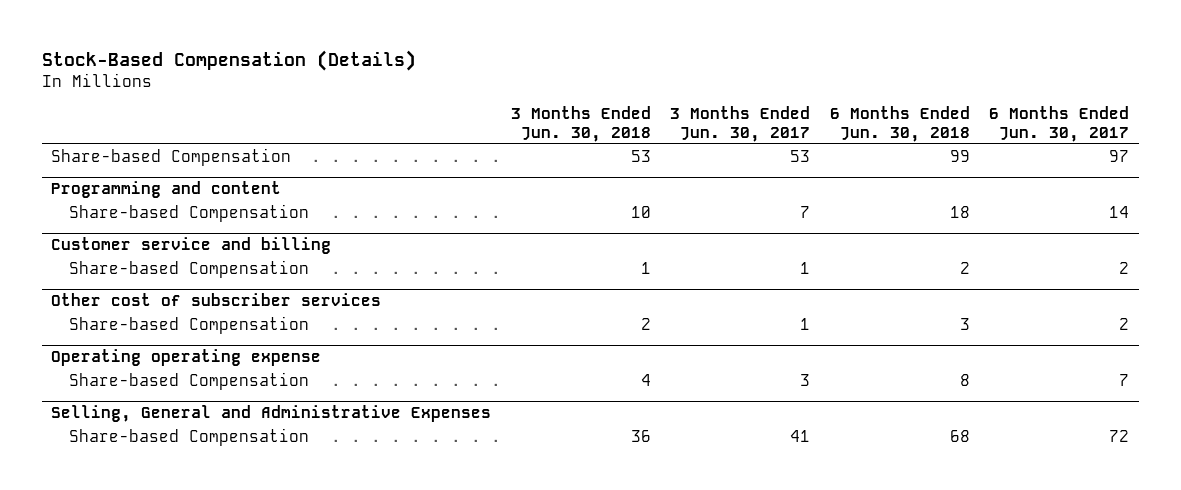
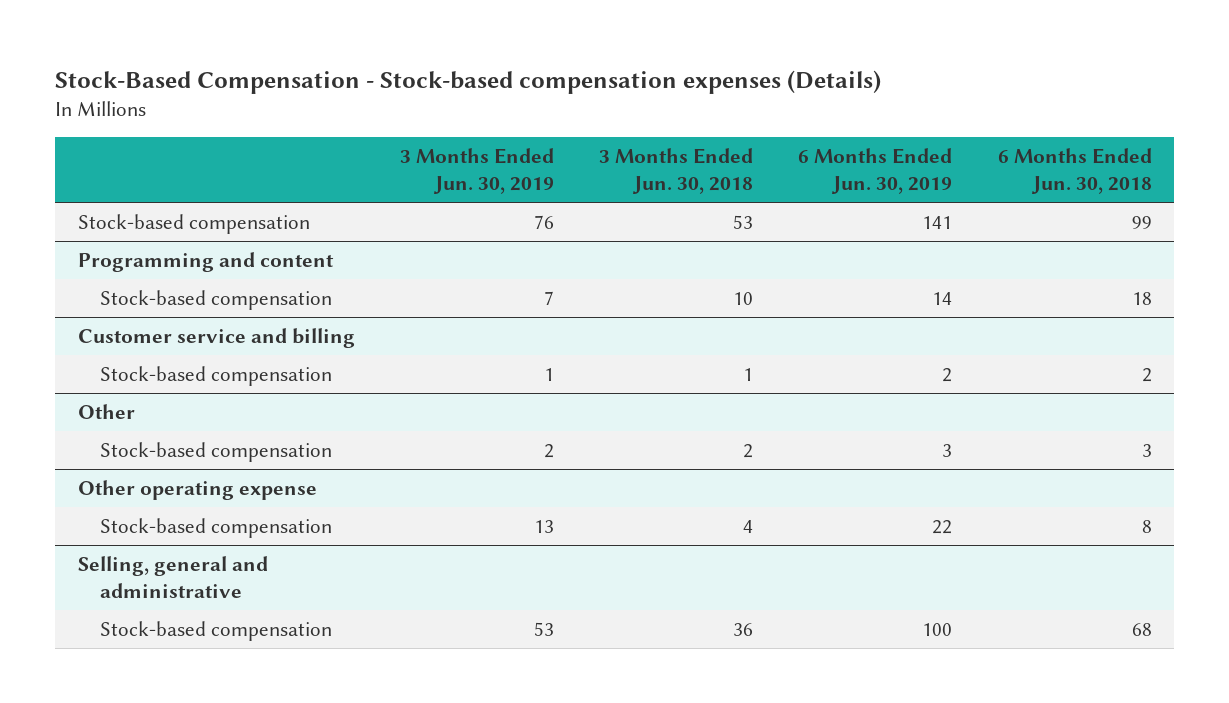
- Stock-Based Compensation (Details)
+ Stock-Based Compensation - Stock-based compensation expenses (Details)
- | 3 Months Ended Jun. 30, 2018 | 3 Months Ended Jun. 30, 2017 | 6 Months Ended Jun. 30, 2018 | 6 Months Ended Jun. 30, 2017
+ | 3 Months Ended Jun. 30, 2019 | 3 Months Ended Jun. 30, 2018 | 6 Months Ended Jun. 30, 2019 | 6 Months Ended Jun. 30, 2018
- Share-based Compensation | 53 | 53 | 99 | 97
+ Stock-based compensation | 76 | 53 | 141 | 99
@ Programming and content
- Share-based Compensation | 10 | 7 | 18 | 14
+ Stock-based compensation | 7 | 10 | 14 | 18
@ Customer service and billing
- Share-based Compensation | 1 | 1 | 2 | 2
- Other cost of subscriber services
- Share-based Compensation | 2 | 1 | 3 | 2
- Operating operating expense
- Share-based Compensation | 4 | 3 | 8 | 7
- Selling, General and Administrative Expenses
- Share-based Compensation | 36 | 41 | 68 | 72
@ Customer service and billing
+ Stock-based compensation | 1 | 1 | 2 | 2
+ Other
+ Stock-based compensation | 2 | 2 | 3 | 3
+ Other operating expense
+ Stock-based compensation | 13 | 4 | 22 | 8
+ Selling, general and administrative
+ Stock-based compensation | 53 | 36 | 100 | 68

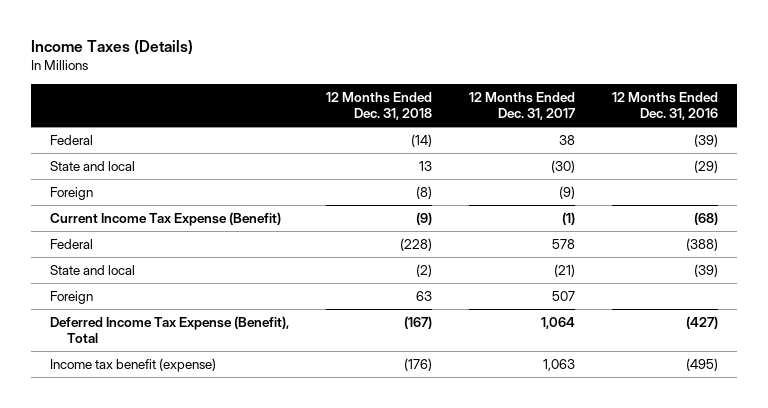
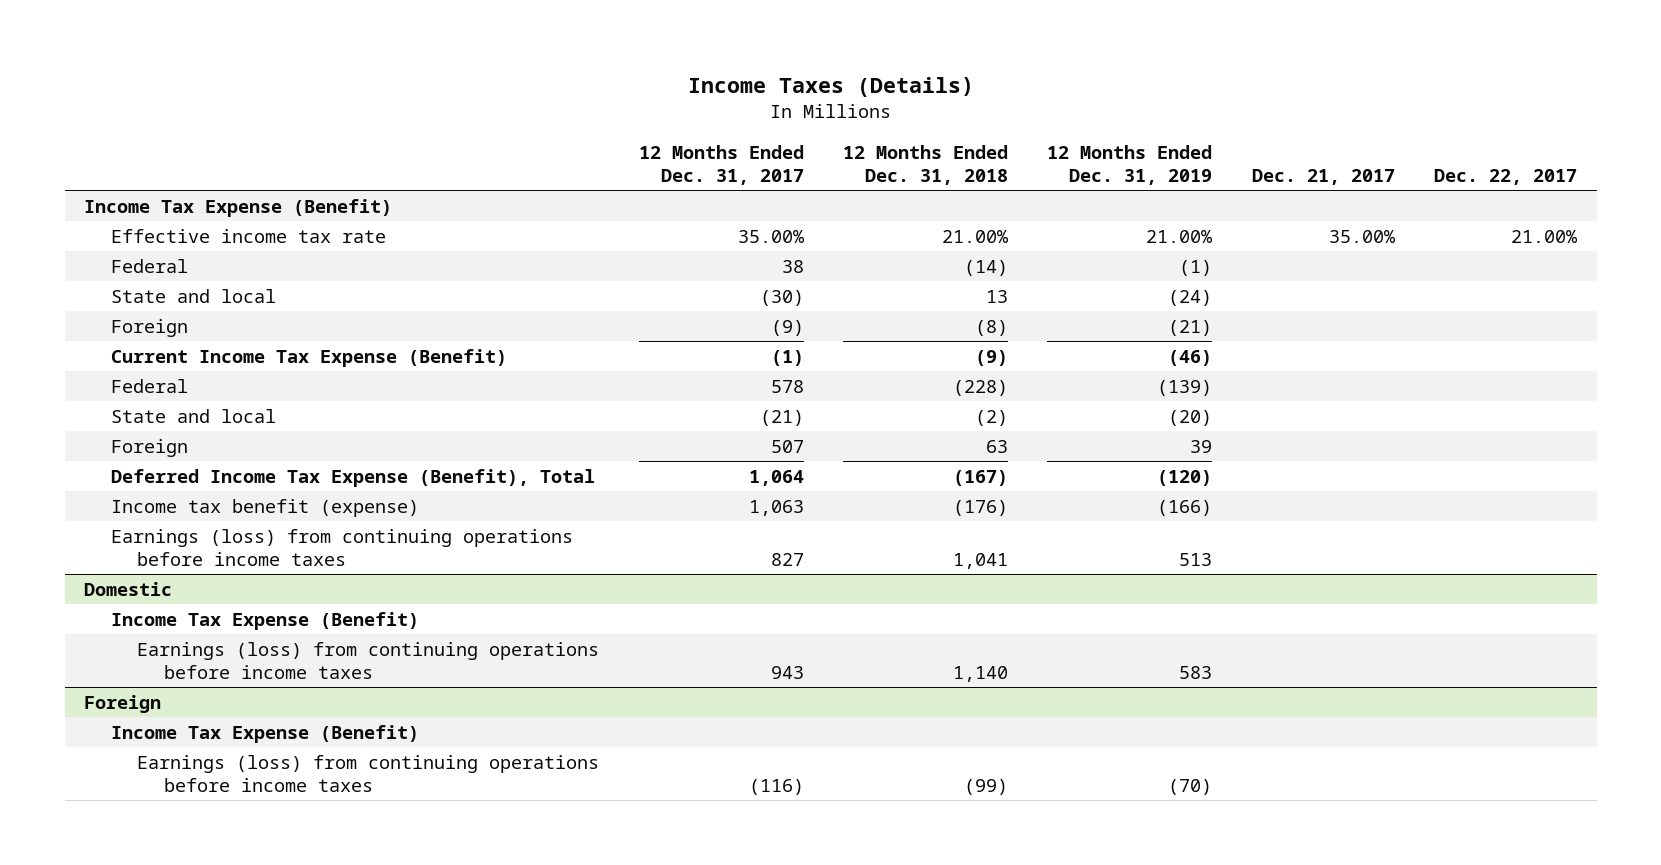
- | 12 Months Ended Dec. 31, 2018 | 12 Months Ended Dec. 31, 2017 | 12 Months Ended Dec. 31, 2016
+ | 12 Months Ended Dec. 31, 2017 | 12 Months Ended Dec. 31, 2018 | 12 Months Ended Dec. 31, 2019 | Dec. 21, 2017 | Dec. 22, 2017
+ Income Tax Expense (Benefit)
+ Effective income tax rate | 35.00% | 21.00% | 21.00% | 35.00% | 21.00%
+ Earnings (loss) from continuing operations before income taxes | 827 | 1,041 | 513 | |
+ Domestic
+ Income Tax Expense (Benefit)
+ Earnings (loss) from continuing operations before income taxes | 943 | 1,140 | 583 | |
+ Foreign
+ Income Tax Expense (Benefit)
+ Earnings (loss) from continuing operations before income taxes | (116) | (99) | (70) | |

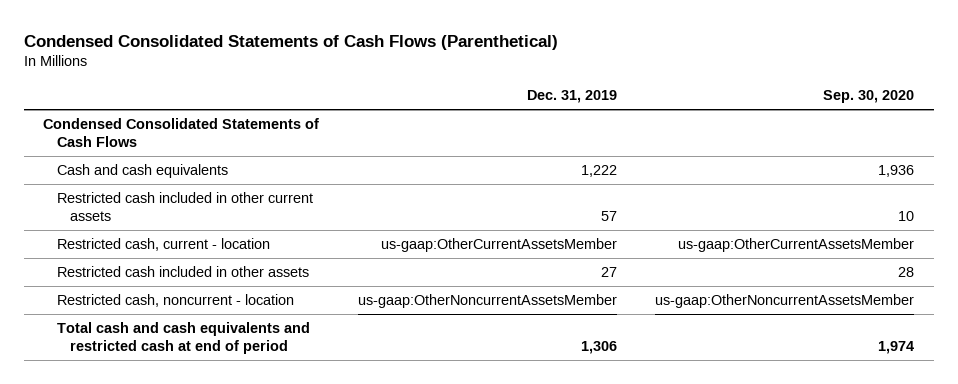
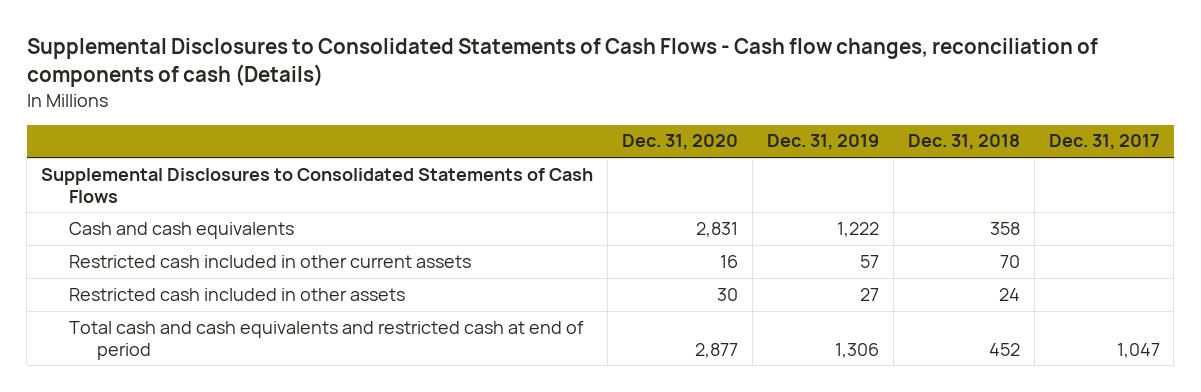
- Condensed Consolidated Statements of Cash Flows (Parenthetical)
+ Supplemental Disclosures to Consolidated Statements of Cash Flows - Cash flow changes, reconciliation of components of cash (Details)
- | Dec. 31, 2019 | Sep. 30, 2020
+ | Dec. 31, 2020 | Dec. 31, 2019 | Dec. 31, 2018 | Dec. 31, 2017
- Condensed Consolidated Statements of Cash Flows
+ Supplemental Disclosures to Consolidated Statements of Cash Flows
- Restricted cash, current - location | us-gaap:OtherCurrentAssetsMember | us-gaap:OtherCurrentAssetsMember
- Restricted cash, noncurrent - location | us-gaap:OtherNoncurrentAssetsMember | us-gaap:OtherNoncurrentAssetsMember

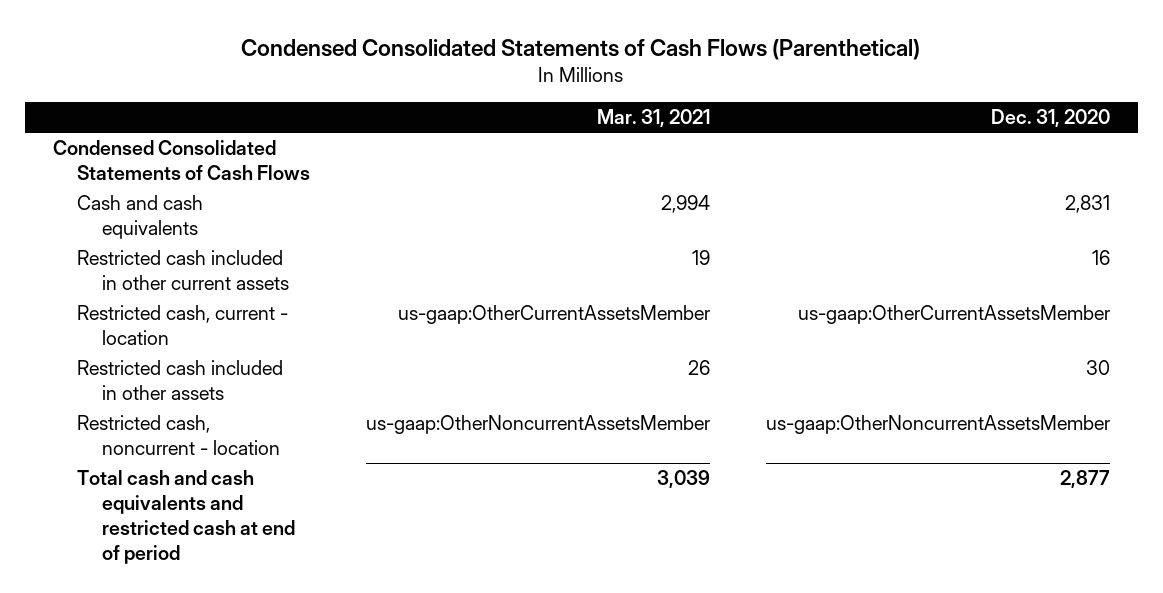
- Supplemental Disclosures to Consolidated Statements of Cash Flows - Cash flow changes, reconciliation of components of cash (Details)
+ Condensed Consolidated Statements of Cash Flows (Parenthetical)
- | Dec. 31, 2020 | Dec. 31, 2019 | Dec. 31, 2018 | Dec. 31, 2017
+ | Mar. 31, 2021 | Dec. 31, 2020
- Supplemental Disclosures to Consolidated Statements of Cash Flows
+ Condensed Consolidated Statements of Cash Flows
+ Restricted cash, current - location | us-gaap:OtherCurrentAssetsMember | us-gaap:OtherCurrentAssetsMember
+ Restricted cash, noncurrent - location | us-gaap:OtherNoncurrentAssetsMember | us-gaap:OtherNoncurrentAssetsMember

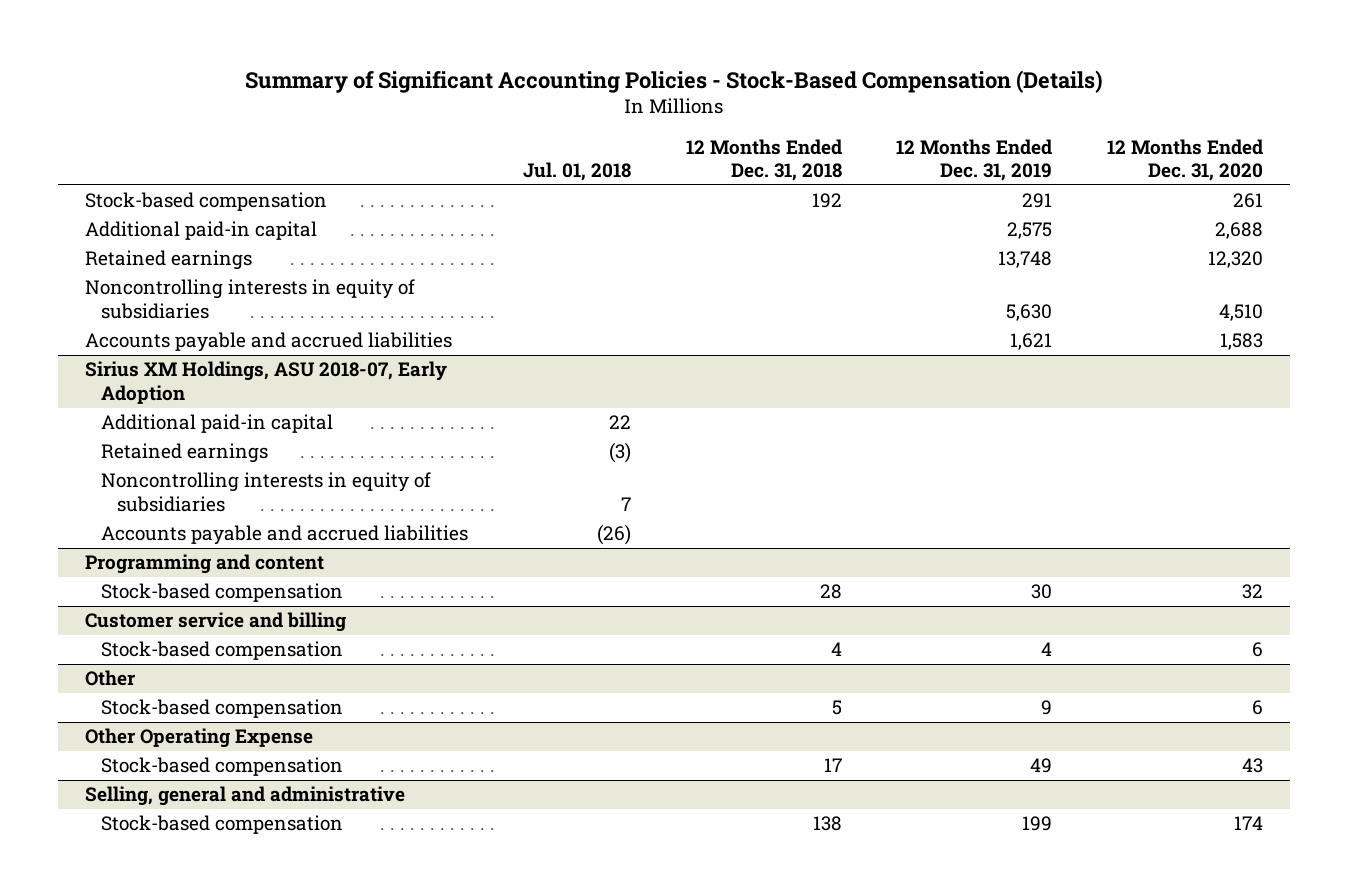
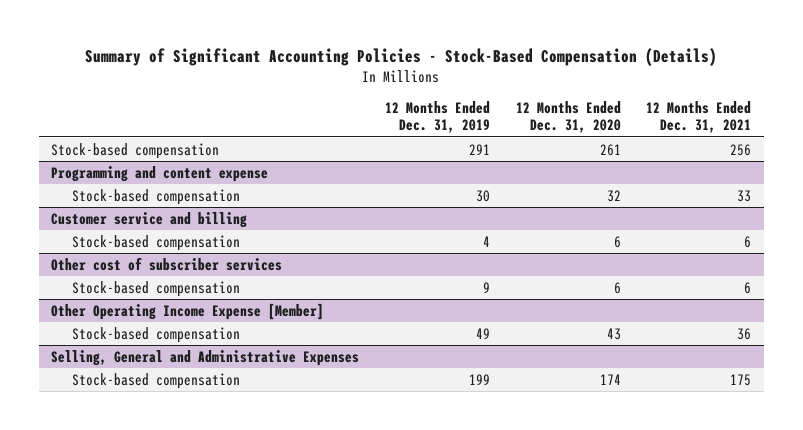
- | Jul. 01, 2018 | 12 Months Ended Dec. 31, 2018 | 12 Months Ended Dec. 31, 2019 | 12 Months Ended Dec. 31, 2020
+ | 12 Months Ended Dec. 31, 2019 | 12 Months Ended Dec. 31, 2020 | 12 Months Ended Dec. 31, 2021
- Additional paid-in capital | | | 2,575 | 2,688
- Retained earnings | | | 13,748 | 12,320
- Noncontrolling interests in equity of subsidiaries | | | 5,630 | 4,510
- Accounts payable and accrued liabilities | | | 1,621 | 1,583
- Sirius XM Holdings, ASU 2018-07, Early Adoption
- Additional paid-in capital | 22 | | |
- Retained earnings | (3) | | |
- Noncontrolling interests in equity of subsidiaries | 7 | | |
- Accounts payable and accrued liabilities | (26) | | |
- Programming and content
+ Programming and content expense
- Other
+ Other cost of subscriber services
- Other Operating Expense
+ Other Operating Income Expense [Member]
- Selling, general and administrative
+ Selling, General and Administrative Expenses

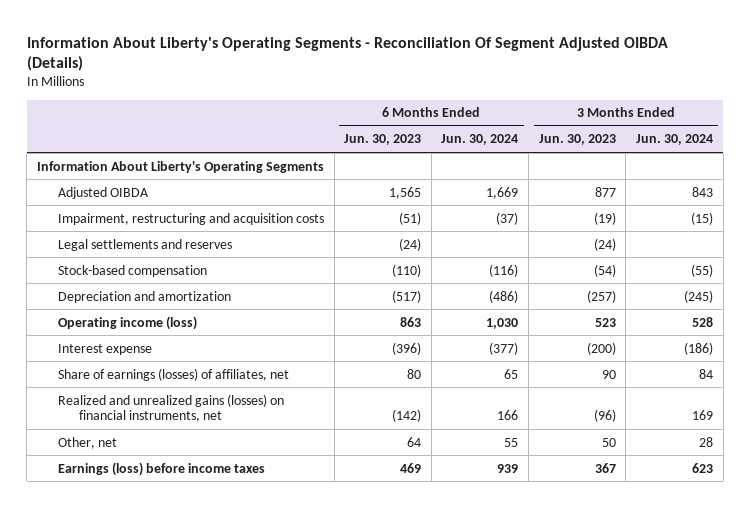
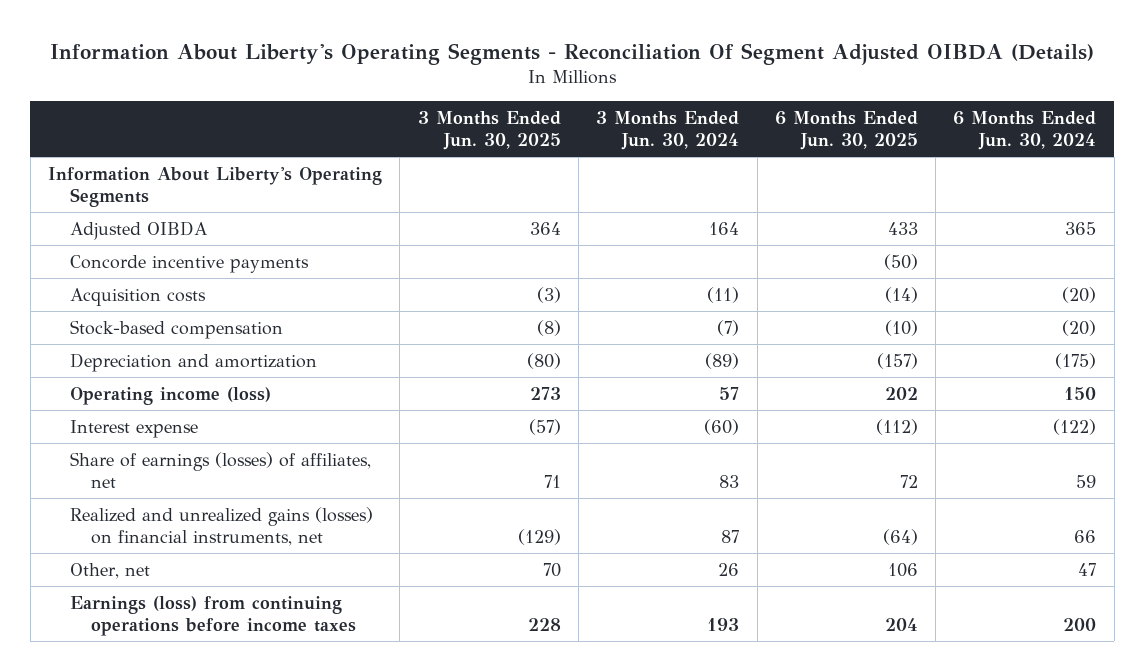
- | 6 Months Ended Jun. 30, 2023 | 6 Months Ended Jun. 30, 2024 | 3 Months Ended Jun. 30, 2023 | 3 Months Ended Jun. 30, 2024
+ | 3 Months Ended Jun. 30, 2025 | 3 Months Ended Jun. 30, 2024 | 6 Months Ended Jun. 30, 2025 | 6 Months Ended Jun. 30, 2024
- Adjusted OIBDA | 1,565 | 1,669 | 877 | 843
- Impairment, restructuring and acquisition costs | (51) | (37) | (19) | (15)
- Legal settlements and reserves | (24) | | (24) |
- Stock-based compensation | (110) | (116) | (54) | (55)
- Depreciation and amortization | (517) | (486) | (257) | (245)
- Operating income (loss) | 863 | 1,030 | 523 | 528
- Interest expense | (396) | (377) | (200) | (186)
- Share of earnings (losses) of affiliates, net | 80 | 65 | 90 | 84
- Realized and unrealized gains (losses) on financial instruments, net | (142) | 166 | (96) | 169
- Other, net | 64 | 55 | 50 | 28
- Earnings (loss) before income taxes | 469 | 939 | 367 | 623
+ Adjusted OIBDA | 364 | 164 | 433 | 365
+ Concorde incentive payments | | | (50) |
+ Acquisition costs | (3) | (11) | (14) | (20)
+ Stock-based compensation | (8) | (7) | (10) | (20)
+ Depreciation and amortization | (80) | (89) | (157) | (175)
+ Operating income (loss) | 273 | 57 | 202 | 150
+ Interest expense | (57) | (60) | (112) | (122)
+ Share of earnings (losses) of affiliates, net | 71 | 83 | 72 | 59
+ Realized and unrealized gains (losses) on financial instruments, net | (129) | 87 | (64) | 66
+ Other, net | 70 | 26 | 106 | 47
+ Earnings (loss) from continuing operations before income taxes | 228 | 193 | 204 | 200

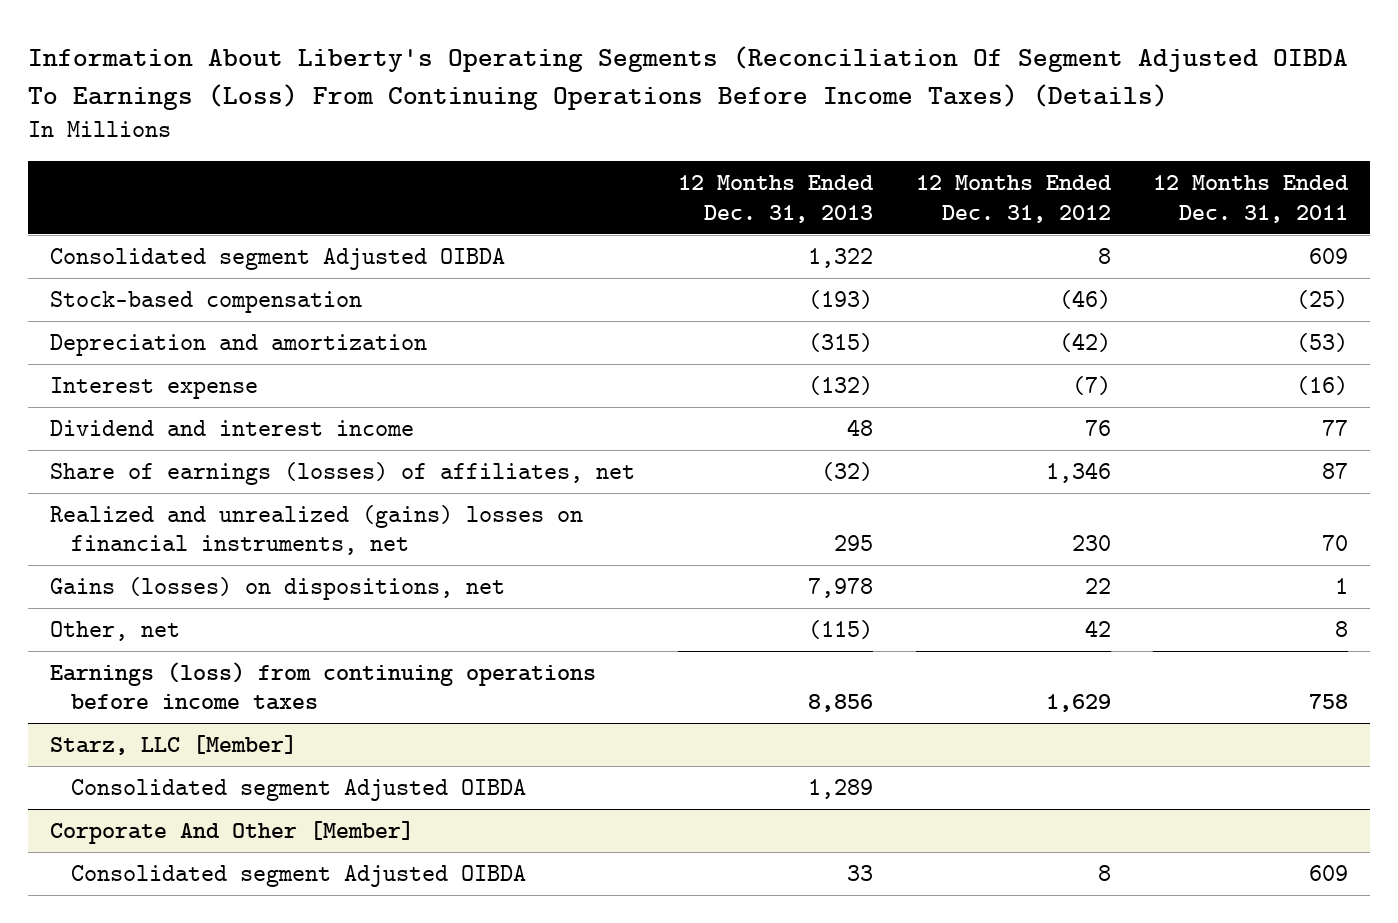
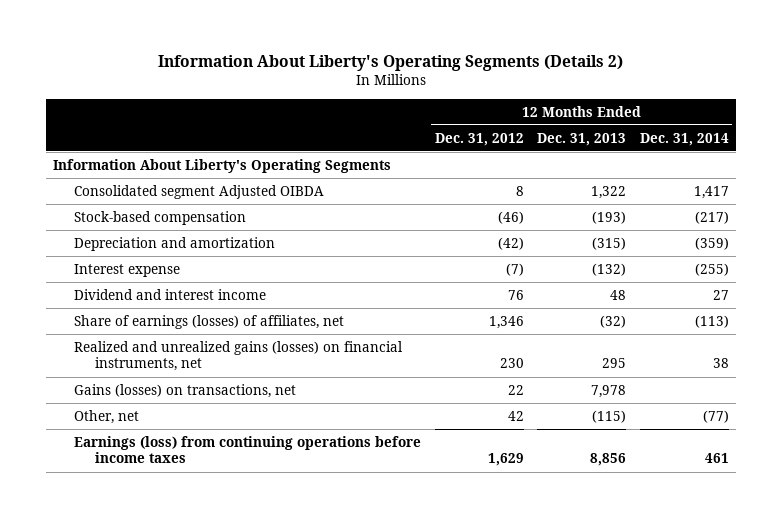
- Information About Liberty's Operating Segments (Reconciliation Of Segment Adjusted OIBDA To Earnings (Loss) From Continuing Operations Before Income Taxes) (Details)
+ Information About Liberty's Operating Segments (Details 2)
- | 12 Months Ended Dec. 31, 2013 | 12 Months Ended Dec. 31, 2012 | 12 Months Ended Dec. 31, 2011
+ | 12 Months Ended Dec. 31, 2012 | 12 Months Ended Dec. 31, 2013 | 12 Months Ended Dec. 31, 2014
+ Information About Liberty's Operating Segments
- Realized and unrealized (gains) losses on financial instruments, net | 295 | 230 | 70
- Gains (losses) on dispositions, net | 7,978 | 22 | 1
+ Realized and unrealized gains (losses) on financial instruments, net | 230 | 295 | 38
+ Gains (losses) on transactions, net | 22 | 7,978 |
- Starz, LLC [Member]
- Consolidated segment Adjusted OIBDA | 1,289 | |
- Corporate And Other [Member]
- Consolidated segment Adjusted OIBDA | 33 | 8 | 609

